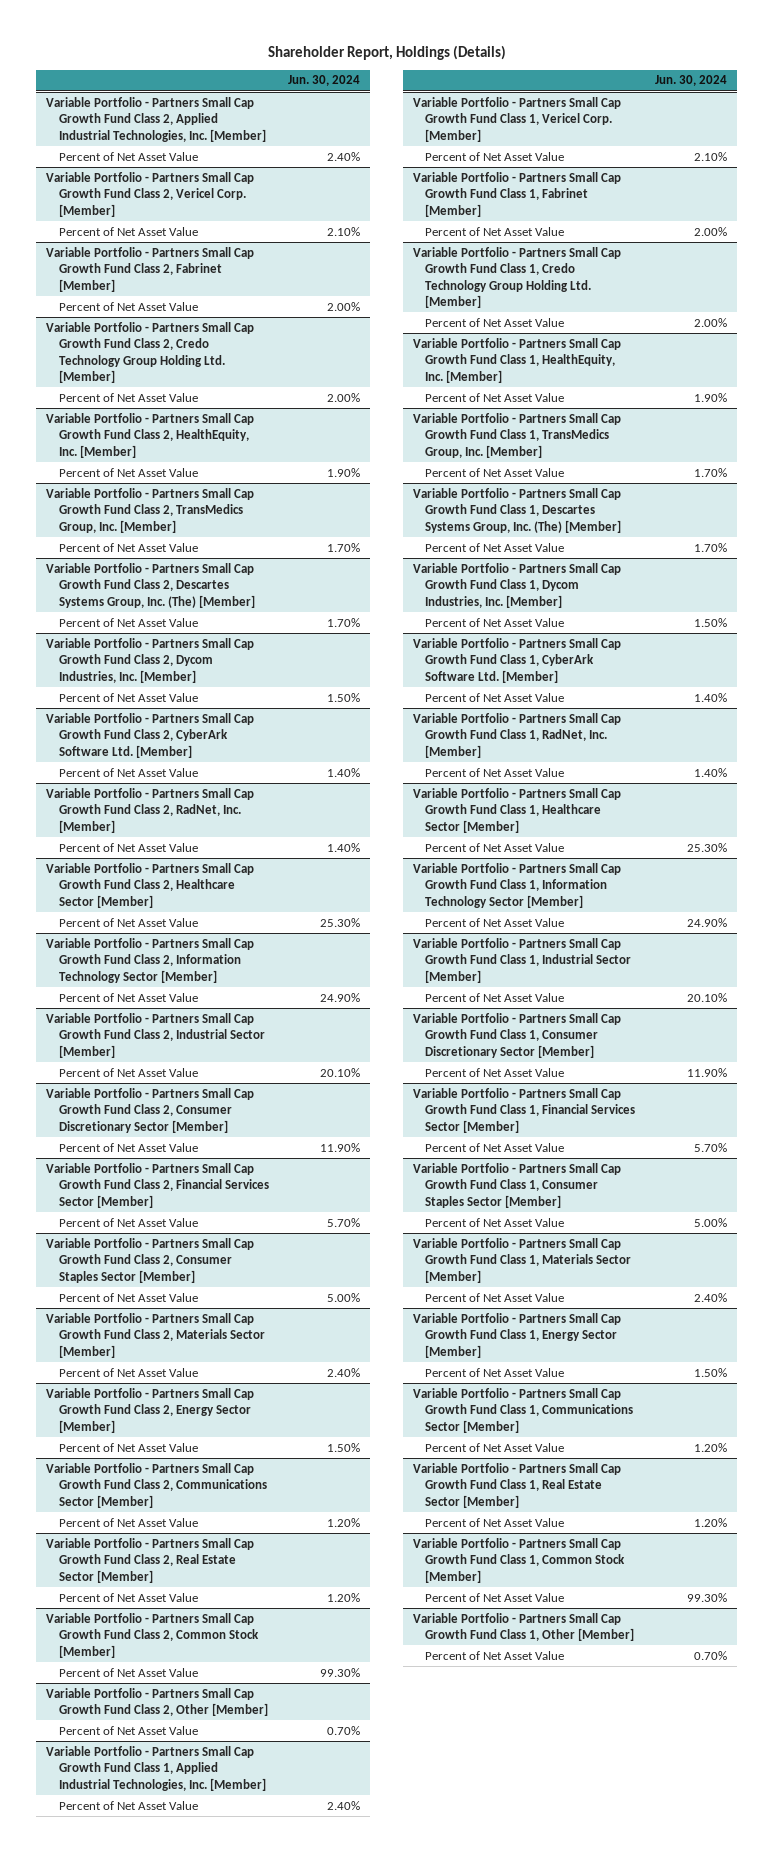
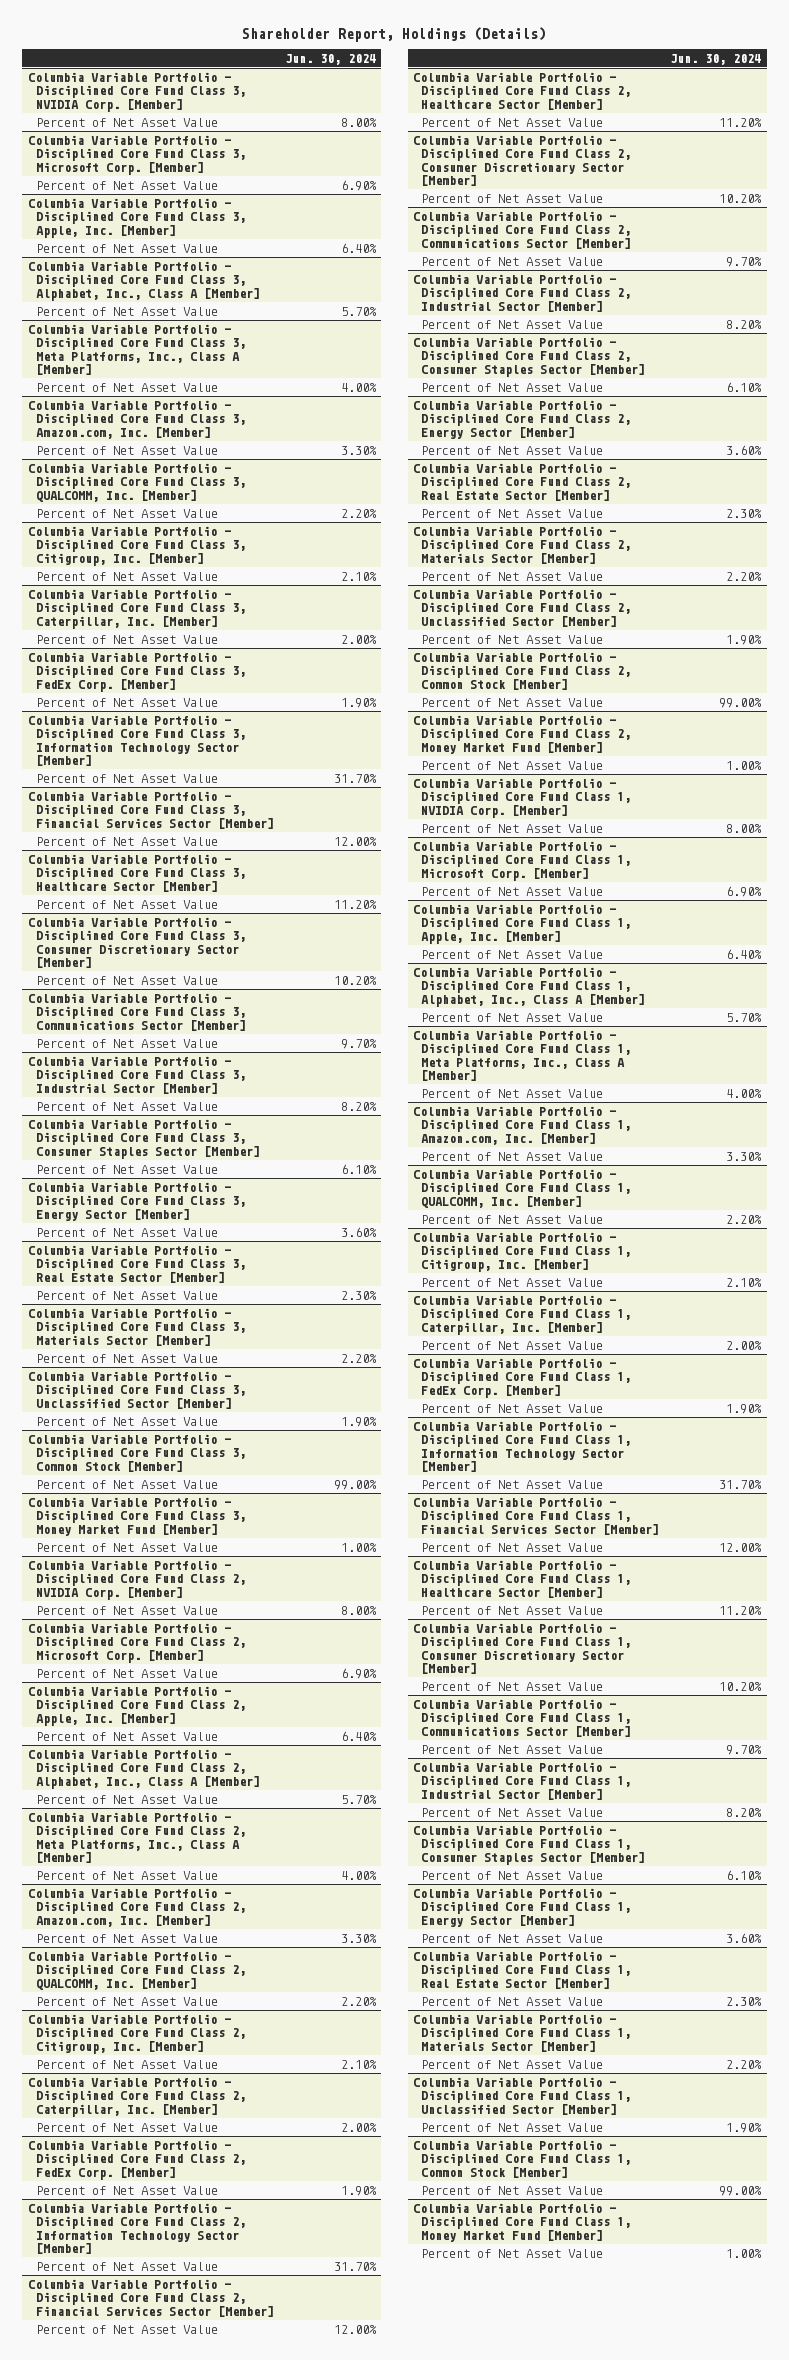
- Variable Portfolio - Partners Small Cap Growth Fund Class 2, Applied Industrial Technologies, Inc. [Member]
- Percent of Net Asset Value | 2.40%
- Variable Portfolio - Partners Small Cap Growth Fund Class 2, Vericel Corp. [Member]
+ Columbia Variable Portfolio - Disciplined Core Fund Class 3, NVIDIA Corp. [Member]
+ Percent of Net Asset Value | 8.00%
+ Columbia Variable Portfolio - Disciplined Core Fund Class 3, Microsoft Corp. [Member]
+ Percent of Net Asset Value | 6.90%
+ Columbia Variable Portfolio - Disciplined Core Fund Class 3, Apple, Inc. [Member]
+ Percent of Net Asset Value | 6.40%
+ Columbia Variable Portfolio - Disciplined Core Fund Class 3, Alphabet, Inc., Class A [Member]
+ Percent of Net Asset Value | 5.70%
+ Columbia Variable Portfolio - Disciplined Core Fund Class 3, Meta Platforms, Inc., Class A [Member]
+ Percent of Net Asset Value | 4.00%
+ Columbia Variable Portfolio - Disciplined Core Fund Class 3, Amazon.com, Inc. [Member]
+ Percent of Net Asset Value | 3.30%
+ Columbia Variable Portfolio - Disciplined Core Fund Class 3, QUALCOMM, Inc. [Member]
+ Percent of Net Asset Value | 2.20%
+ Columbia Variable Portfolio - Disciplined Core Fund Class 3, Citigroup, Inc. [Member]
- Variable Portfolio - Partners Small Cap Growth Fund Class 2, Fabrinet [Member]
- Percent of Net Asset Value | 2.00%
- Variable Portfolio - Partners Small Cap Growth Fund Class 2, Credo Technology Group Holding Ltd. [Member]
+ Columbia Variable Portfolio - Disciplined Core Fund Class 3, Caterpillar, Inc. [Member]
- Variable Portfolio - Partners Small Cap Growth Fund Class 2, HealthEquity, Inc. [Member]
+ Columbia Variable Portfolio - Disciplined Core Fund Class 3, FedEx Corp. [Member]
- Variable Portfolio - Partners Small Cap Growth Fund Class 2, TransMedics Group, Inc. [Member]
- Percent of Net Asset Value | 1.70%
- Variable Portfolio - Partners Small Cap Growth Fund Class 2, Descartes Systems Group, Inc. (The) [Member]
- Percent of Net Asset Value | 1.70%
- Variable Portfolio - Partners Small Cap Growth Fund Class 2, Dycom Industries, Inc. [Member]
- Percent of Net Asset Value | 1.50%
- Variable Portfolio - Partners Small Cap Growth Fund Class 2, CyberArk Software Ltd. [Member]
- Percent of Net Asset Value | 1.40%
- Variable Portfolio - Partners Small Cap Growth Fund Class 2, RadNet, Inc. [Member]
- Percent of Net Asset Value | 1.40%
- Variable Portfolio - Partners Small Cap Growth Fund Class 2, Healthcare Sector [Member]
- Percent of Net Asset Value | 25.30%
- Variable Portfolio - Partners Small Cap Growth Fund Class 2, Information Technology Sector [Member]
- Percent of Net Asset Value | 24.90%
- Variable Portfolio - Partners Small Cap Growth Fund Class 2, Industrial Sector [Member]
- Percent of Net Asset Value | 20.10%
- Variable Portfolio - Partners Small Cap Growth Fund Class 2, Consumer Discretionary Sector [Member]
- Percent of Net Asset Value | 11.90%
- Variable Portfolio - Partners Small Cap Growth Fund Class 2, Financial Services Sector [Member]
+ Columbia Variable Portfolio - Disciplined Core Fund Class 3, Information Technology Sector [Member]
+ Percent of Net Asset Value | 31.70%
+ Columbia Variable Portfolio - Disciplined Core Fund Class 3, Financial Services Sector [Member]
+ Percent of Net Asset Value | 12.00%
+ Columbia Variable Portfolio - Disciplined Core Fund Class 3, Healthcare Sector [Member]
+ Percent of Net Asset Value | 11.20%
+ Columbia Variable Portfolio - Disciplined Core Fund Class 3, Consumer Discretionary Sector [Member]
+ Percent of Net Asset Value | 10.20%
+ Columbia Variable Portfolio - Disciplined Core Fund Class 3, Communications Sector [Member]
+ Percent of Net Asset Value | 9.70%
+ Columbia Variable Portfolio - Disciplined Core Fund Class 3, Industrial Sector [Member]
+ Percent of Net Asset Value | 8.20%
+ Columbia Variable Portfolio - Disciplined Core Fund Class 3, Consumer Staples Sector [Member]
+ Percent of Net Asset Value | 6.10%
+ Columbia Variable Portfolio - Disciplined Core Fund Class 3, Energy Sector [Member]
+ Percent of Net Asset Value | 3.60%
+ Columbia Variable Portfolio - Disciplined Core Fund Class 3, Real Estate Sector [Member]
+ Percent of Net Asset Value | 2.30%
+ Columbia Variable Portfolio - Disciplined Core Fund Class 3, Materials Sector [Member]
+ Percent of Net Asset Value | 2.20%
+ Columbia Variable Portfolio - Disciplined Core Fund Class 3, Unclassified Sector [Member]
+ Percent of Net Asset Value | 1.90%
+ Columbia Variable Portfolio - Disciplined Core Fund Class 3, Common Stock [Member]
+ Percent of Net Asset Value | 99.00%
+ Columbia Variable Portfolio - Disciplined Core Fund Class 3, Money Market Fund [Member]
+ Percent of Net Asset Value | 1.00%
+ Columbia Variable Portfolio - Disciplined Core Fund Class 2, NVIDIA Corp. [Member]
+ Percent of Net Asset Value | 8.00%
+ Columbia Variable Portfolio - Disciplined Core Fund Class 2, Microsoft Corp. [Member]
+ Percent of Net Asset Value | 6.90%
+ Columbia Variable Portfolio - Disciplined Core Fund Class 2, Apple, Inc. [Member]
+ Percent of Net Asset Value | 6.40%
+ Columbia Variable Portfolio - Disciplined Core Fund Class 2, Alphabet, Inc., Class A [Member]
- Variable Portfolio - Partners Small Cap Growth Fund Class 2, Consumer Staples Sector [Member]
- Percent of Net Asset Value | 5.00%
- Variable Portfolio - Partners Small Cap Growth Fund Class 2, Materials Sector [Member]
- Percent of Net Asset Value | 2.40%
- Variable Portfolio - Partners Small Cap Growth Fund Class 2, Energy Sector [Member]
- Percent of Net Asset Value | 1.50%
- Variable Portfolio - Partners Small Cap Growth Fund Class 2, Communications Sector [Member]
- Percent of Net Asset Value | 1.20%
- Variable Portfolio - Partners Small Cap Growth Fund Class 2, Real Estate Sector [Member]
- Percent of Net Asset Value | 1.20%
- Variable Portfolio - Partners Small Cap Growth Fund Class 2, Common Stock [Member]
- Percent of Net Asset Value | 99.30%
- Variable Portfolio - Partners Small Cap Growth Fund Class 2, Other [Member]
- Percent of Net Asset Value | 0.70%
- Variable Portfolio - Partners Small Cap Growth Fund Class 1, Applied Industrial Technologies, Inc. [Member]
- Percent of Net Asset Value | 2.40%
- Variable Portfolio - Partners Small Cap Growth Fund Class 1, Vericel Corp. [Member]
+ Columbia Variable Portfolio - Disciplined Core Fund Class 2, Meta Platforms, Inc., Class A [Member]
+ Percent of Net Asset Value | 4.00%
+ Columbia Variable Portfolio - Disciplined Core Fund Class 2, Amazon.com, Inc. [Member]
+ Percent of Net Asset Value | 3.30%
+ Columbia Variable Portfolio - Disciplined Core Fund Class 2, QUALCOMM, Inc. [Member]
+ Percent of Net Asset Value | 2.20%
+ Columbia Variable Portfolio - Disciplined Core Fund Class 2, Citigroup, Inc. [Member]
- Variable Portfolio - Partners Small Cap Growth Fund Class 1, Fabrinet [Member]
- Percent of Net Asset Value | 2.00%
- Variable Portfolio - Partners Small Cap Growth Fund Class 1, Credo Technology Group Holding Ltd. [Member]
+ Columbia Variable Portfolio - Disciplined Core Fund Class 2, Caterpillar, Inc. [Member]
- Variable Portfolio - Partners Small Cap Growth Fund Class 1, HealthEquity, Inc. [Member]
+ Columbia Variable Portfolio - Disciplined Core Fund Class 2, FedEx Corp. [Member]
- Variable Portfolio - Partners Small Cap Growth Fund Class 1, TransMedics Group, Inc. [Member]
- Percent of Net Asset Value | 1.70%
- Variable Portfolio - Partners Small Cap Growth Fund Class 1, Descartes Systems Group, Inc. (The) [Member]
- Percent of Net Asset Value | 1.70%
- Variable Portfolio - Partners Small Cap Growth Fund Class 1, Dycom Industries, Inc. [Member]
- Percent of Net Asset Value | 1.50%
- Variable Portfolio - Partners Small Cap Growth Fund Class 1, CyberArk Software Ltd. [Member]
- Percent of Net Asset Value | 1.40%
- Variable Portfolio - Partners Small Cap Growth Fund Class 1, RadNet, Inc. [Member]
- Percent of Net Asset Value | 1.40%
- Variable Portfolio - Partners Small Cap Growth Fund Class 1, Healthcare Sector [Member]
- Percent of Net Asset Value | 25.30%
- Variable Portfolio - Partners Small Cap Growth Fund Class 1, Information Technology Sector [Member]
- Percent of Net Asset Value | 24.90%
- Variable Portfolio - Partners Small Cap Growth Fund Class 1, Industrial Sector [Member]
- Percent of Net Asset Value | 20.10%
- Variable Portfolio - Partners Small Cap Growth Fund Class 1, Consumer Discretionary Sector [Member]
- Percent of Net Asset Value | 11.90%
- Variable Portfolio - Partners Small Cap Growth Fund Class 1, Financial Services Sector [Member]
+ Columbia Variable Portfolio - Disciplined Core Fund Class 2, Information Technology Sector [Member]
+ Percent of Net Asset Value | 31.70%
+ Columbia Variable Portfolio - Disciplined Core Fund Class 2, Financial Services Sector [Member]
+ Percent of Net Asset Value | 12.00%
+ Columbia Variable Portfolio - Disciplined Core Fund Class 2, Healthcare Sector [Member]
+ Percent of Net Asset Value | 11.20%
+ Columbia Variable Portfolio - Disciplined Core Fund Class 2, Consumer Discretionary Sector [Member]
+ Percent of Net Asset Value | 10.20%
+ Columbia Variable Portfolio - Disciplined Core Fund Class 2, Communications Sector [Member]
+ Percent of Net Asset Value | 9.70%
+ Columbia Variable Portfolio - Disciplined Core Fund Class 2, Industrial Sector [Member]
+ Percent of Net Asset Value | 8.20%
+ Columbia Variable Portfolio - Disciplined Core Fund Class 2, Consumer Staples Sector [Member]
+ Percent of Net Asset Value | 6.10%
+ Columbia Variable Portfolio - Disciplined Core Fund Class 2, Energy Sector [Member]
+ Percent of Net Asset Value | 3.60%
+ Columbia Variable Portfolio - Disciplined Core Fund Class 2, Real Estate Sector [Member]
+ Percent of Net Asset Value | 2.30%
+ Columbia Variable Portfolio - Disciplined Core Fund Class 2, Materials Sector [Member]
+ Percent of Net Asset Value | 2.20%
+ Columbia Variable Portfolio - Disciplined Core Fund Class 2, Unclassified Sector [Member]
+ Percent of Net Asset Value | 1.90%
+ Columbia Variable Portfolio - Disciplined Core Fund Class 2, Common Stock [Member]
+ Percent of Net Asset Value | 99.00%
+ Columbia Variable Portfolio - Disciplined Core Fund Class 2, Money Market Fund [Member]
+ Percent of Net Asset Value | 1.00%
+ Columbia Variable Portfolio - Disciplined Core Fund Class 1, NVIDIA Corp. [Member]
+ Percent of Net Asset Value | 8.00%
+ Columbia Variable Portfolio - Disciplined Core Fund Class 1, Microsoft Corp. [Member]
+ Percent of Net Asset Value | 6.90%
+ Columbia Variable Portfolio - Disciplined Core Fund Class 1, Apple, Inc. [Member]
+ Percent of Net Asset Value | 6.40%
+ Columbia Variable Portfolio - Disciplined Core Fund Class 1, Alphabet, Inc., Class A [Member]
- Variable Portfolio - Partners Small Cap Growth Fund Class 1, Consumer Staples Sector [Member]
- Percent of Net Asset Value | 5.00%
- Variable Portfolio - Partners Small Cap Growth Fund Class 1, Materials Sector [Member]
- Percent of Net Asset Value | 2.40%
- Variable Portfolio - Partners Small Cap Growth Fund Class 1, Energy Sector [Member]
- Percent of Net Asset Value | 1.50%
- Variable Portfolio - Partners Small Cap Growth Fund Class 1, Communications Sector [Member]
- Percent of Net Asset Value | 1.20%
- Variable Portfolio - Partners Small Cap Growth Fund Class 1, Real Estate Sector [Member]
- Percent of Net Asset Value | 1.20%
- Variable Portfolio - Partners Small Cap Growth Fund Class 1, Common Stock [Member]
- Percent of Net Asset Value | 99.30%
- Variable Portfolio - Partners Small Cap Growth Fund Class 1, Other [Member]
- Percent of Net Asset Value | 0.70%
+ Columbia Variable Portfolio - Disciplined Core Fund Class 1, Meta Platforms, Inc., Class A [Member]
+ Percent of Net Asset Value | 4.00%
+ Columbia Variable Portfolio - Disciplined Core Fund Class 1, Amazon.com, Inc. [Member]
+ Percent of Net Asset Value | 3.30%
+ Columbia Variable Portfolio - Disciplined Core Fund Class 1, QUALCOMM, Inc. [Member]
+ Percent of Net Asset Value | 2.20%
+ Columbia Variable Portfolio - Disciplined Core Fund Class 1, Citigroup, Inc. [Member]
+ Percent of Net Asset Value | 2.10%
+ Columbia Variable Portfolio - Disciplined Core Fund Class 1, Caterpillar, Inc. [Member]
+ Percent of Net Asset Value | 2.00%
+ Columbia Variable Portfolio - Disciplined Core Fund Class 1, FedEx Corp. [Member]
+ Percent of Net Asset Value | 1.90%
+ Columbia Variable Portfolio - Disciplined Core Fund Class 1, Information Technology Sector [Member]
+ Percent of Net Asset Value | 31.70%
+ Columbia Variable Portfolio - Disciplined Core Fund Class 1, Financial Services Sector [Member]
+ Percent of Net Asset Value | 12.00%
+ Columbia Variable Portfolio - Disciplined Core Fund Class 1, Healthcare Sector [Member]
+ Percent of Net Asset Value | 11.20%
+ Columbia Variable Portfolio - Disciplined Core Fund Class 1, Consumer Discretionary Sector [Member]
+ Percent of Net Asset Value | 10.20%
+ Columbia Variable Portfolio - Disciplined Core Fund Class 1, Communications Sector [Member]
+ Percent of Net Asset Value | 9.70%
+ Columbia Variable Portfolio - Disciplined Core Fund Class 1, Industrial Sector [Member]
+ Percent of Net Asset Value | 8.20%
+ Columbia Variable Portfolio - Disciplined Core Fund Class 1, Consumer Staples Sector [Member]
+ Percent of Net Asset Value | 6.10%
+ Columbia Variable Portfolio - Disciplined Core Fund Class 1, Energy Sector [Member]
+ Percent of Net Asset Value | 3.60%
+ Columbia Variable Portfolio - Disciplined Core Fund Class 1, Real Estate Sector [Member]
+ Percent of Net Asset Value | 2.30%
+ Columbia Variable Portfolio - Disciplined Core Fund Class 1, Materials Sector [Member]
+ Percent of Net Asset Value | 2.20%
+ Columbia Variable Portfolio - Disciplined Core Fund Class 1, Unclassified Sector [Member]
+ Percent of Net Asset Value | 1.90%
+ Columbia Variable Portfolio - Disciplined Core Fund Class 1, Common Stock [Member]
+ Percent of Net Asset Value | 99.00%
+ Columbia Variable Portfolio - Disciplined Core Fund Class 1, Money Market Fund [Member]
+ Percent of Net Asset Value | 1.00%

